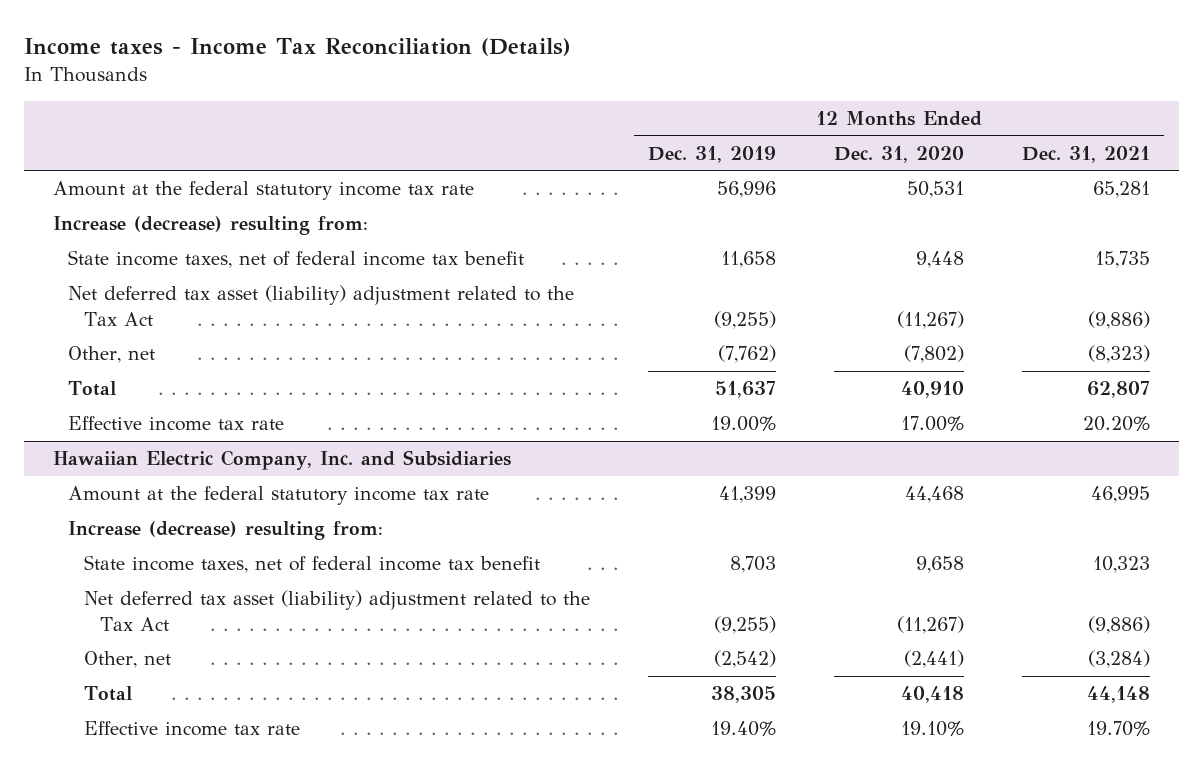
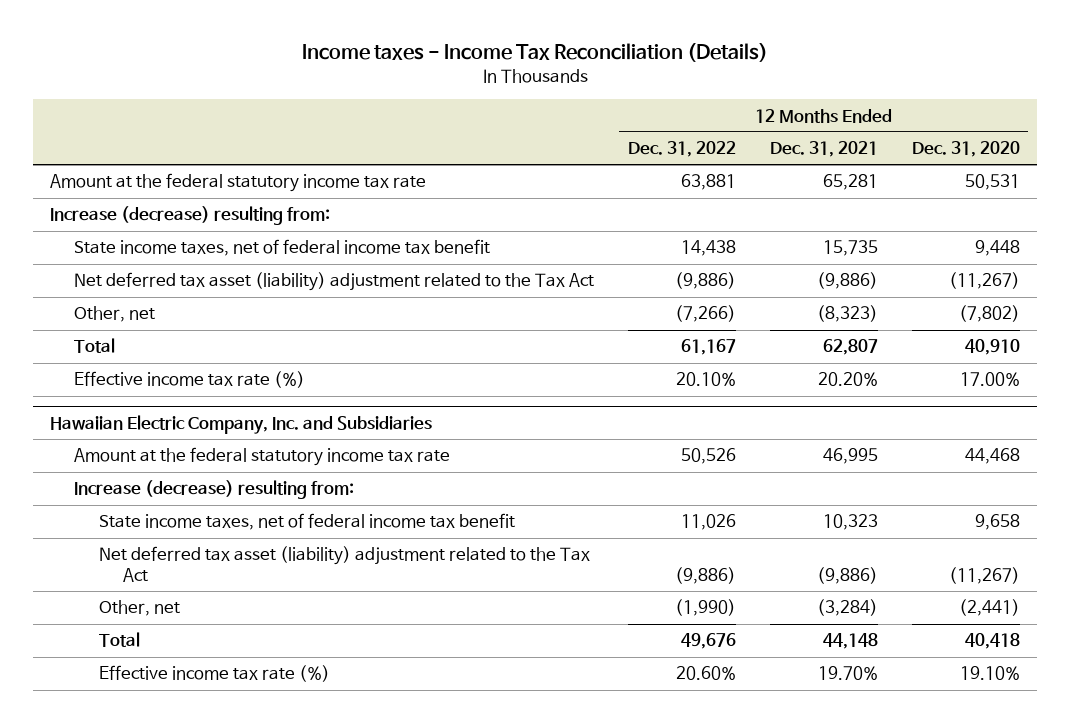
- | 12 Months Ended Dec. 31, 2019 | 12 Months Ended Dec. 31, 2020 | 12 Months Ended Dec. 31, 2021
+ | 12 Months Ended Dec. 31, 2022 | 12 Months Ended Dec. 31, 2021 | 12 Months Ended Dec. 31, 2020
- Effective income tax rate | 19.00% | 17.00% | 20.20%
+ Effective income tax rate (%) | 20.10% | 20.20% | 17.00%
@ Hawaiian Electric Company, Inc. and Subsidiaries
- Effective income tax rate | 19.40% | 19.10% | 19.70%
+ Effective income tax rate (%) | 20.60% | 19.70% | 19.10%

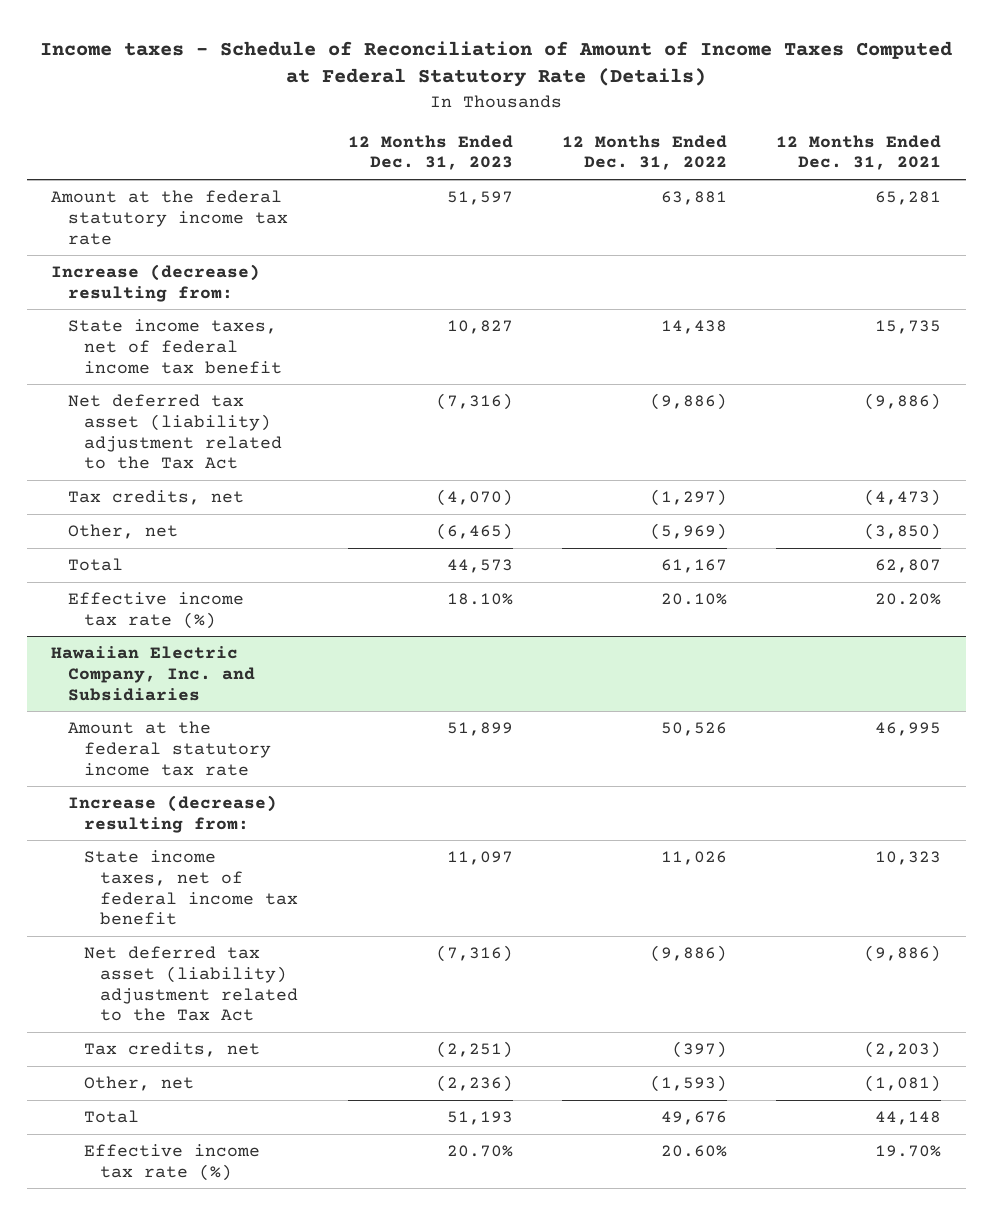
- Income taxes - Income Tax Reconciliation (Details)
+ Income taxes - Schedule of Reconciliation of Amount of Income Taxes Computed at Federal Statutory Rate (Details)
- | 12 Months Ended Dec. 31, 2022 | 12 Months Ended Dec. 31, 2021 | 12 Months Ended Dec. 31, 2020
+ | 12 Months Ended Dec. 31, 2023 | 12 Months Ended Dec. 31, 2022 | 12 Months Ended Dec. 31, 2021
- Other, net | (7,266) | (8,323) | (7,802)
+ Tax credits, net | (4,070) | (1,297) | (4,473)
+ Other, net | (6,465) | (5,969) | (3,850)
@ Hawaiian Electric Company, Inc. and Subsidiaries
- Other, net | (1,990) | (3,284) | (2,441)
+ Tax credits, net | (2,251) | (397) | (2,203)
+ Other, net | (2,236) | (1,593) | (1,081)

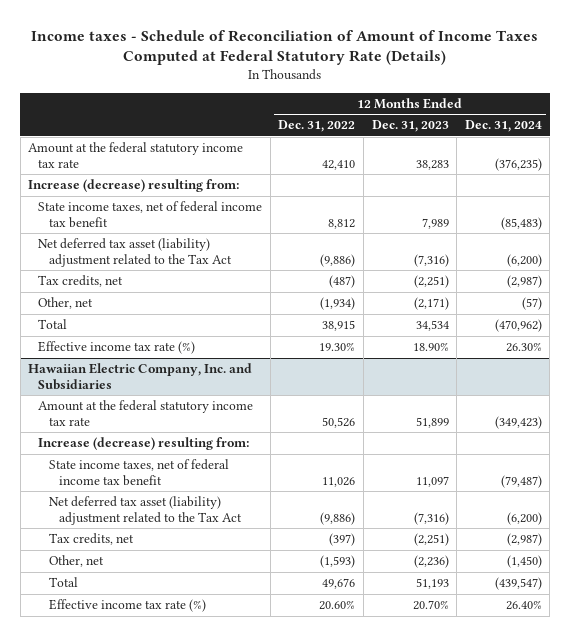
- | 12 Months Ended Dec. 31, 2023 | 12 Months Ended Dec. 31, 2022 | 12 Months Ended Dec. 31, 2021
+ | 12 Months Ended Dec. 31, 2022 | 12 Months Ended Dec. 31, 2023 | 12 Months Ended Dec. 31, 2024
- Amount at the federal statutory income tax rate | 51,597 | 63,881 | 65,281
+ Amount at the federal statutory income tax rate | 42,410 | 38,283 | (376,235)
- State income taxes, net of federal income tax benefit | 10,827 | 14,438 | 15,735
+ State income taxes, net of federal income tax benefit | 8,812 | 7,989 | (85,483)
- Tax credits, net | (4,070) | (1,297) | (4,473)
- Other, net | (6,465) | (5,969) | (3,850)
- Total | 44,573 | 61,167 | 62,807
- Effective income tax rate (%) | 18.10% | 20.10% | 20.20%
+ Tax credits, net | (487) | (2,251) | (2,987)
+ Other, net | (1,934) | (2,171) | (57)
+ Total | 38,915 | 34,534 | (470,962)
+ Effective income tax rate (%) | 19.30% | 18.90% | 26.30%

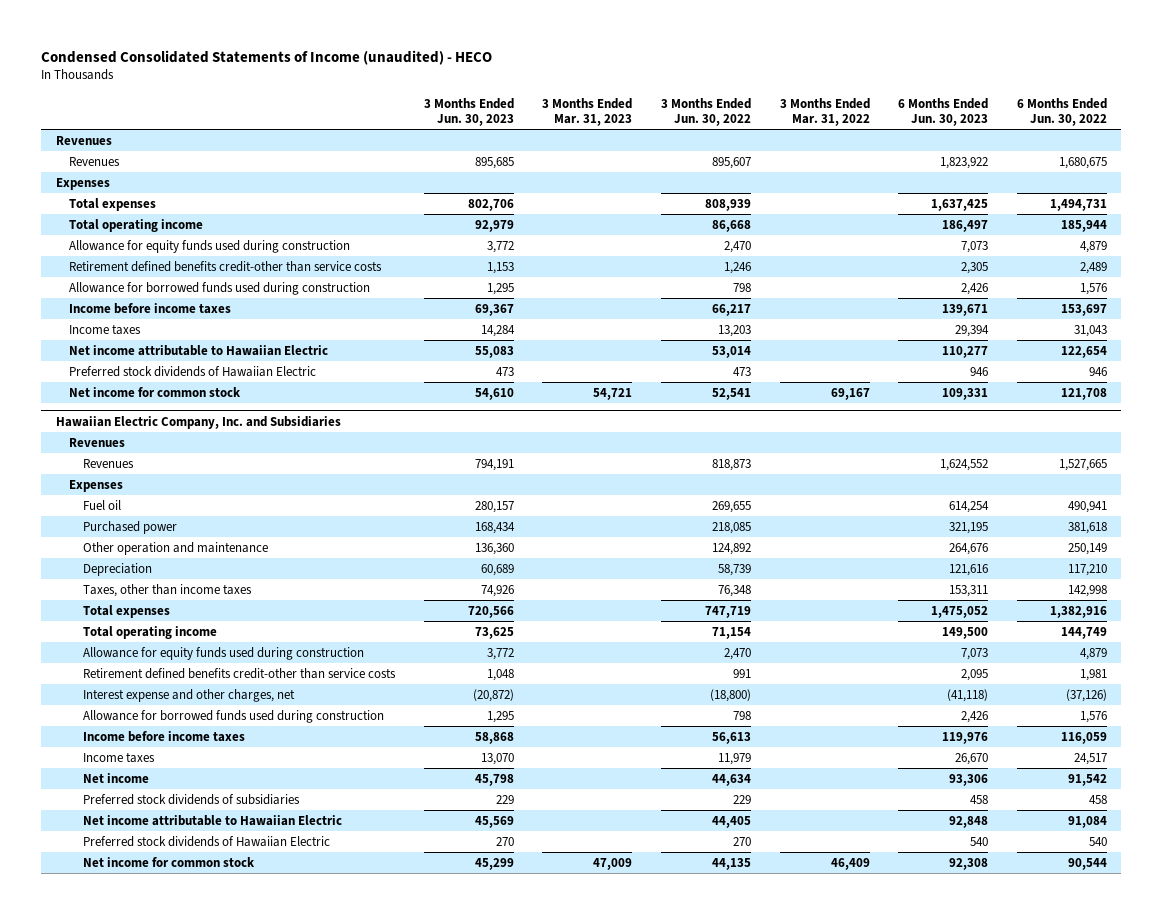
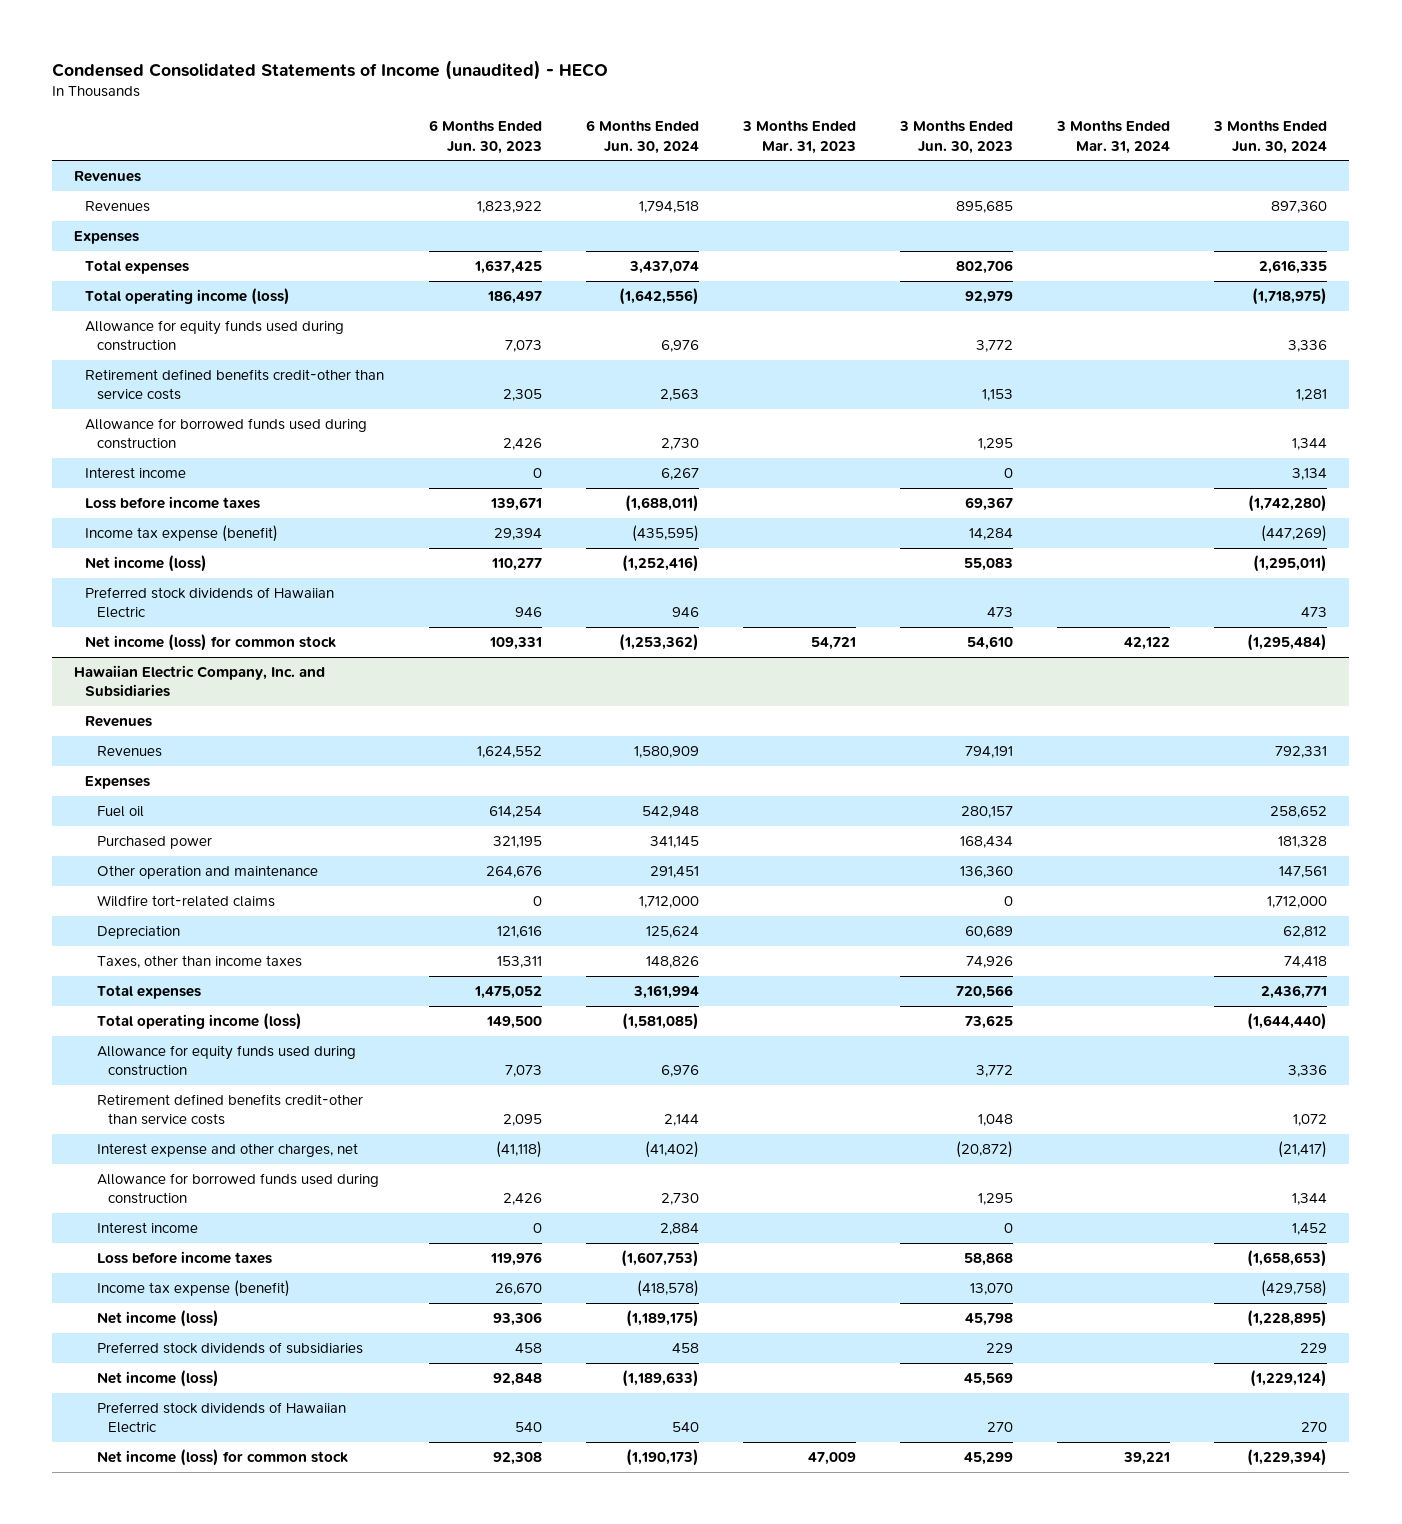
- | 3 Months Ended Jun. 30, 2023 | 3 Months Ended Mar. 31, 2023 | 3 Months Ended Jun. 30, 2022 | 3 Months Ended Mar. 31, 2022 | 6 Months Ended Jun. 30, 2023 | 6 Months Ended Jun. 30, 2022
+ | 6 Months Ended Jun. 30, 2023 | 6 Months Ended Jun. 30, 2024 | 3 Months Ended Mar. 31, 2023 | 3 Months Ended Jun. 30, 2023 | 3 Months Ended Mar. 31, 2024 | 3 Months Ended Jun. 30, 2024
- Total operating income | 92,979 | | 86,668 | | 186,497 | 185,944
+ Total operating income (loss) | 186,497 | (1,642,556) | | 92,979 | | (1,718,975)
- Income before income taxes | 69,367 | | 66,217 | | 139,671 | 153,697
- Income taxes | 14,284 | | 13,203 | | 29,394 | 31,043
- Net income attributable to Hawaiian Electric | 55,083 | | 53,014 | | 110,277 | 122,654
+ Interest income | 0 | 6,267 | | 0 | | 3,134
+ Loss before income taxes | 139,671 | (1,688,011) | | 69,367 | | (1,742,280)
+ Income tax expense (benefit) | 29,394 | (435,595) | | 14,284 | | (447,269)
+ Net income (loss) | 110,277 | (1,252,416) | | 55,083 | | (1,295,011)
- Net income for common stock | 54,610 | 54,721 | 52,541 | 69,167 | 109,331 | 121,708
+ Net income (loss) for common stock | 109,331 | (1,253,362) | 54,721 | 54,610 | 42,122 | (1,295,484)
@ Hawaiian Electric Company, Inc. and Subsidiaries
+ Wildfire tort-related claims | 0 | 1,712,000 | | 0 | | 1,712,000
- Total operating income | 73,625 | | 71,154 | | 149,500 | 144,749
+ Total operating income (loss) | 149,500 | (1,581,085) | | 73,625 | | (1,644,440)
- Income before income taxes | 58,868 | | 56,613 | | 119,976 | 116,059
- Income taxes | 13,070 | | 11,979 | | 26,670 | 24,517
- Net income | 45,798 | | 44,634 | | 93,306 | 91,542
+ Interest income | 0 | 2,884 | | 0 | | 1,452
+ Loss before income taxes | 119,976 | (1,607,753) | | 58,868 | | (1,658,653)
+ Income tax expense (benefit) | 26,670 | (418,578) | | 13,070 | | (429,758)
+ Net income (loss) | 93,306 | (1,189,175) | | 45,798 | | (1,228,895)
- Net income attributable to Hawaiian Electric | 45,569 | | 44,405 | | 92,848 | 91,084
+ Net income (loss) | 92,848 | (1,189,633) | | 45,569 | | (1,229,124)
- Net income for common stock | 45,299 | 47,009 | 44,135 | 46,409 | 92,308 | 90,544
+ Net income (loss) for common stock | 92,308 | (1,190,173) | 47,009 | 45,299 | 39,221 | (1,229,394)

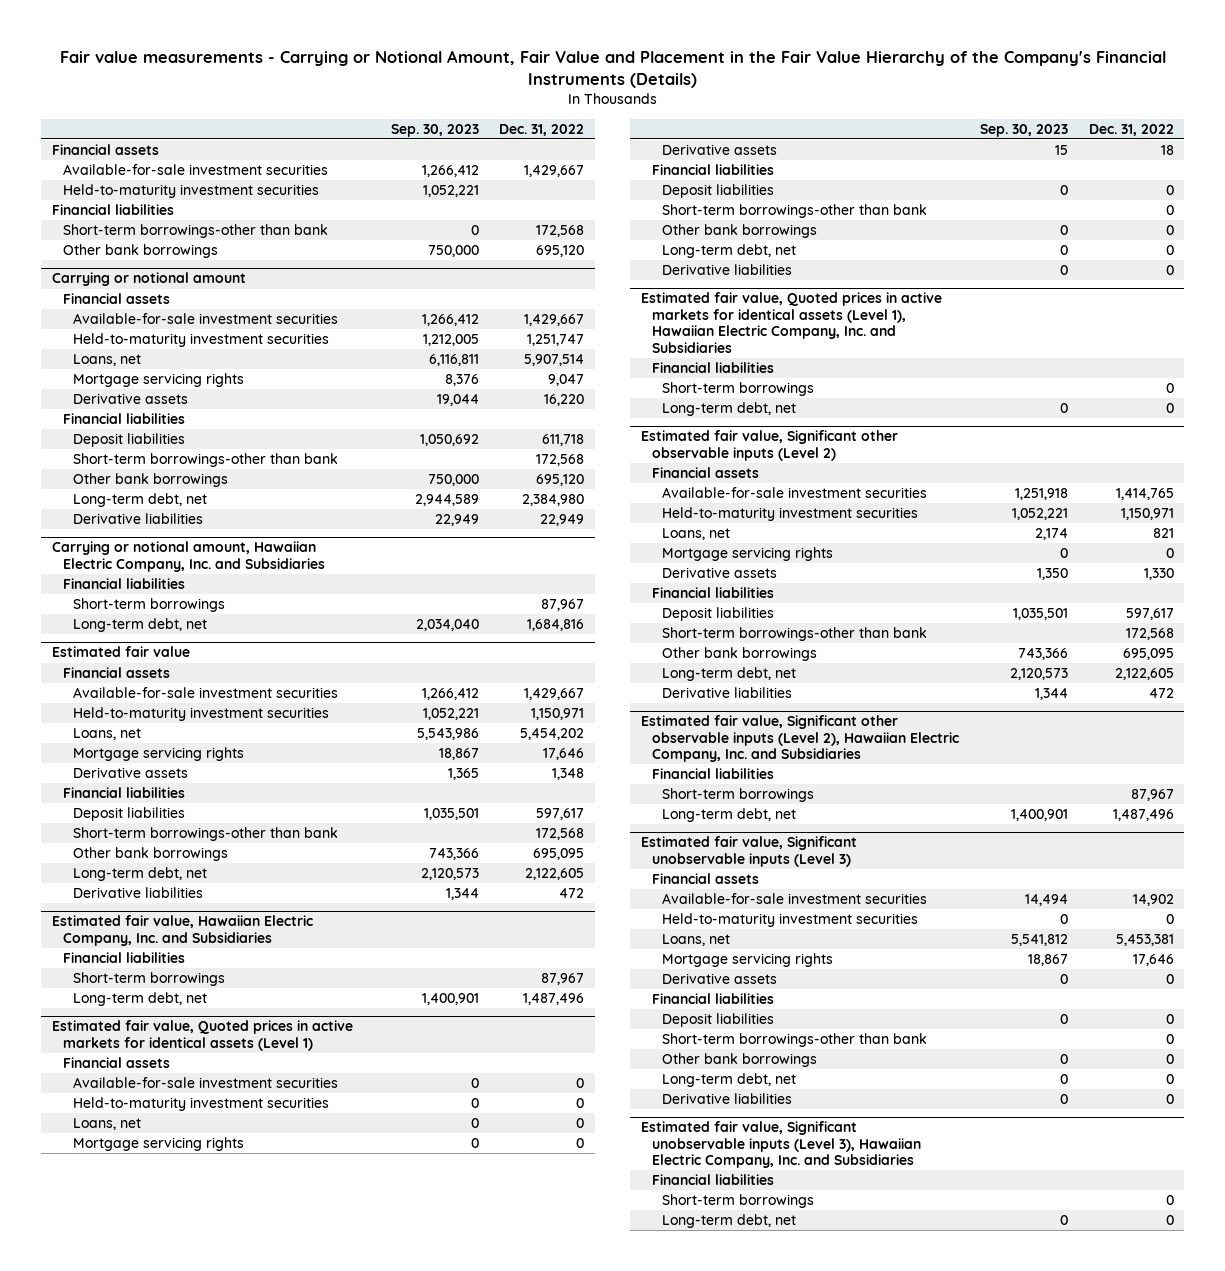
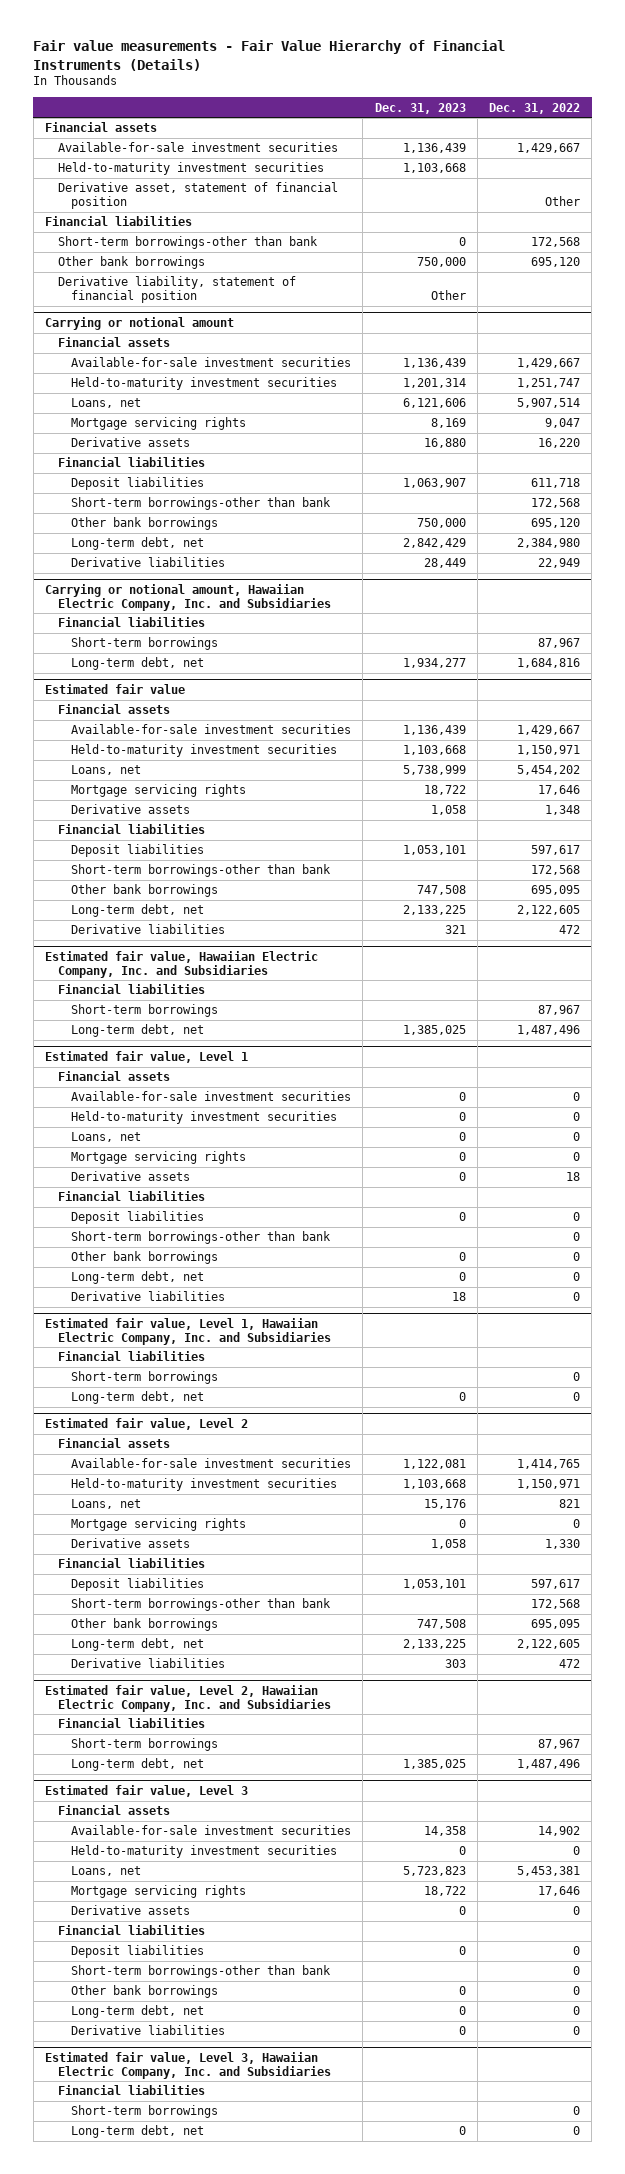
- Fair value measurements - Carrying or Notional Amount, Fair Value and Placement in the Fair Value Hierarchy of the Company's Financial Instruments (Details)
+ Fair value measurements - Fair Value Hierarchy of Financial Instruments (Details)
- | Sep. 30, 2023 | Dec. 31, 2022
+ | Dec. 31, 2023 | Dec. 31, 2022
+ Derivative asset, statement of financial position | | Other
+ Derivative liability, statement of financial position | Other |
- Estimated fair value, Quoted prices in active markets for identical assets (Level 1)
+ Estimated fair value, Level 1
- Estimated fair value, Quoted prices in active markets for identical assets (Level 1), Hawaiian Electric Company, Inc. and Subsidiaries
+ Estimated fair value, Level 1, Hawaiian Electric Company, Inc. and Subsidiaries
- Estimated fair value, Significant other observable inputs (Level 2)
+ Estimated fair value, Level 2
- Estimated fair value, Significant other observable inputs (Level 2), Hawaiian Electric Company, Inc. and Subsidiaries
+ Estimated fair value, Level 2, Hawaiian Electric Company, Inc. and Subsidiaries
- Estimated fair value, Significant unobservable inputs (Level 3)
+ Estimated fair value, Level 3
- Estimated fair value, Significant unobservable inputs (Level 3), Hawaiian Electric Company, Inc. and Subsidiaries
+ Estimated fair value, Level 3, Hawaiian Electric Company, Inc. and Subsidiaries

